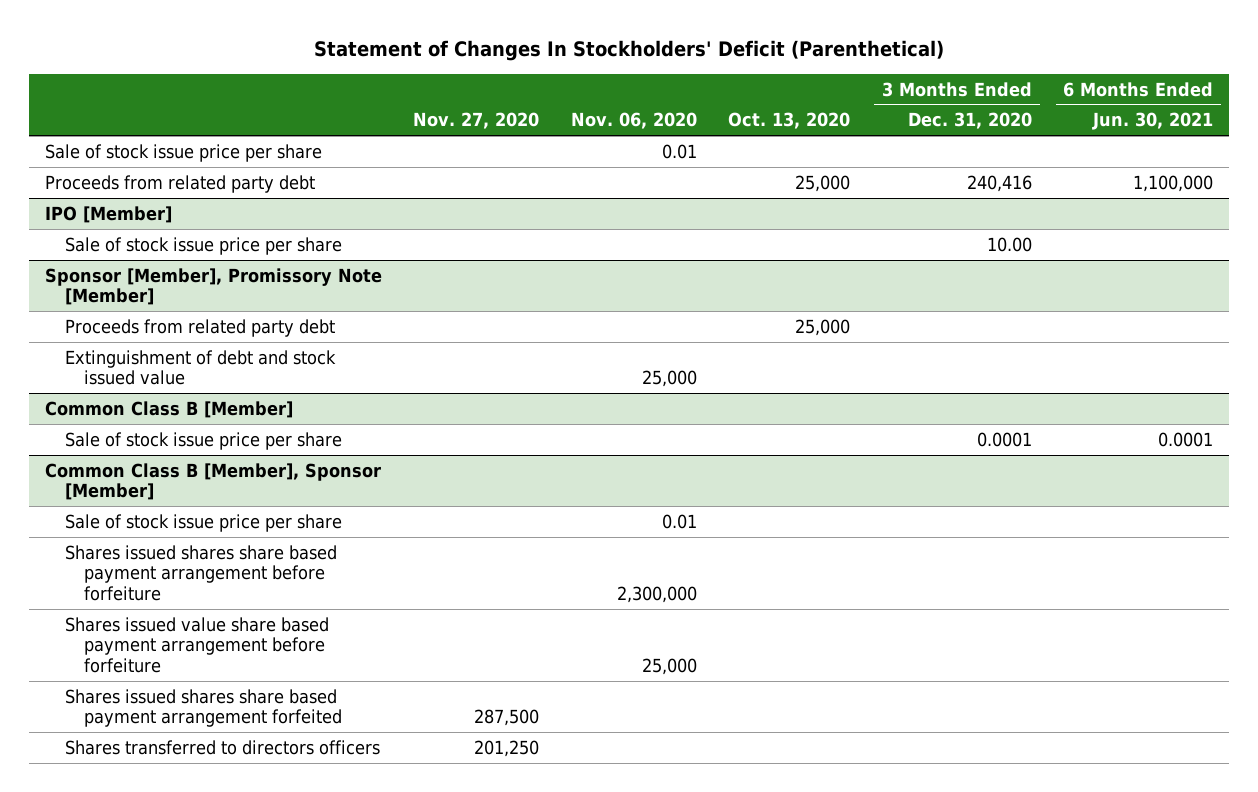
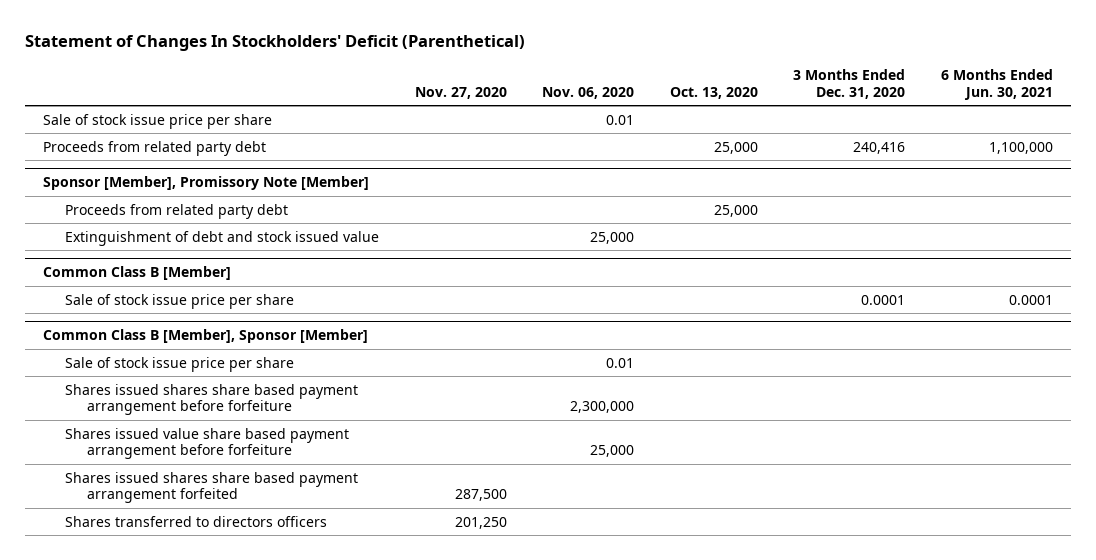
- IPO [Member]
- Sale of stock issue price per share | | | | 10.00 |

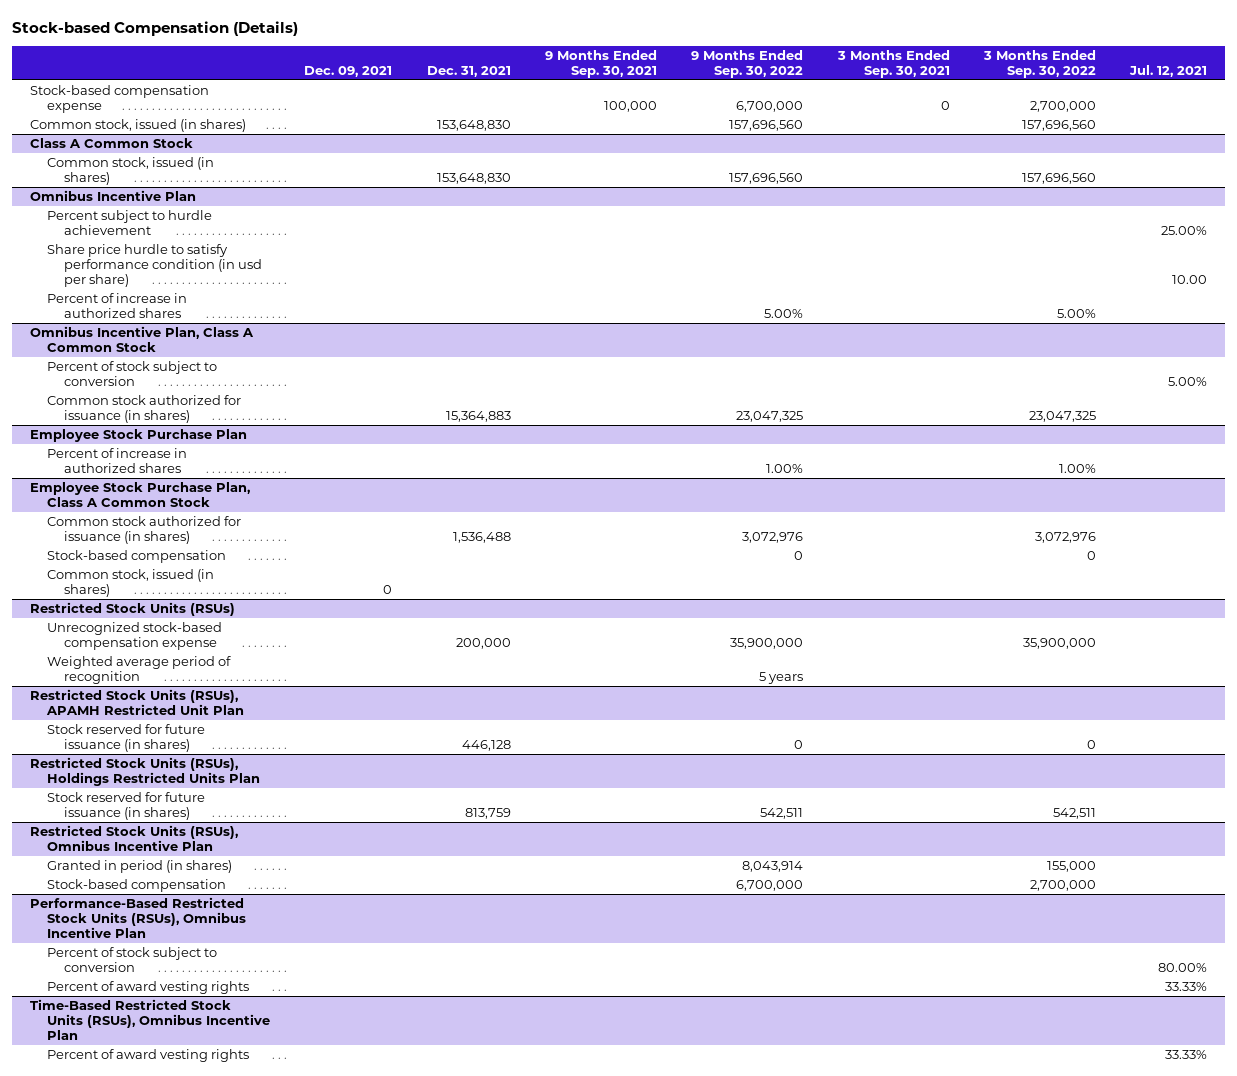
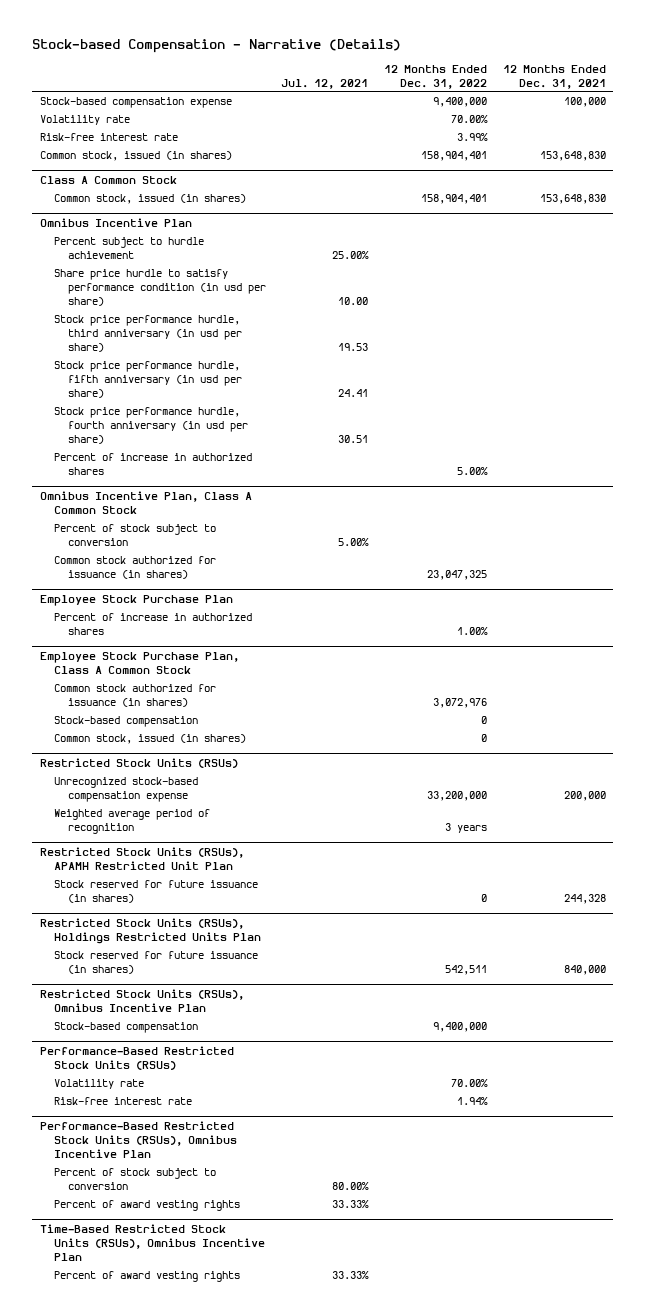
- Stock-based Compensation (Details)
+ Stock-based Compensation - Narrative (Details)
- | Dec. 09, 2021 | Dec. 31, 2021 | 9 Months Ended Sep. 30, 2021 | 9 Months Ended Sep. 30, 2022 | 3 Months Ended Sep. 30, 2021 | 3 Months Ended Sep. 30, 2022 | Jul. 12, 2021
+ | Jul. 12, 2021 | 12 Months Ended Dec. 31, 2022 | 12 Months Ended Dec. 31, 2021
+ Volatility rate | | 70.00% |
+ Risk-free interest rate | | 3.99% |
@ Omnibus Incentive Plan
+ Stock price performance hurdle, third anniversary (in usd per share) | 19.53 | |
+ Stock price performance hurdle, fifth anniversary (in usd per share) | 24.41 | |
+ Stock price performance hurdle, fourth anniversary (in usd per share) | 30.51 | |
@ Restricted Stock Units (RSUs), Omnibus Incentive Plan
- Granted in period (in shares) | | | | 8,043,914 | | 155,000 |
+ Performance-Based Restricted Stock Units (RSUs)
+ Volatility rate | | 70.00% |
+ Risk-free interest rate | | 1.94% |

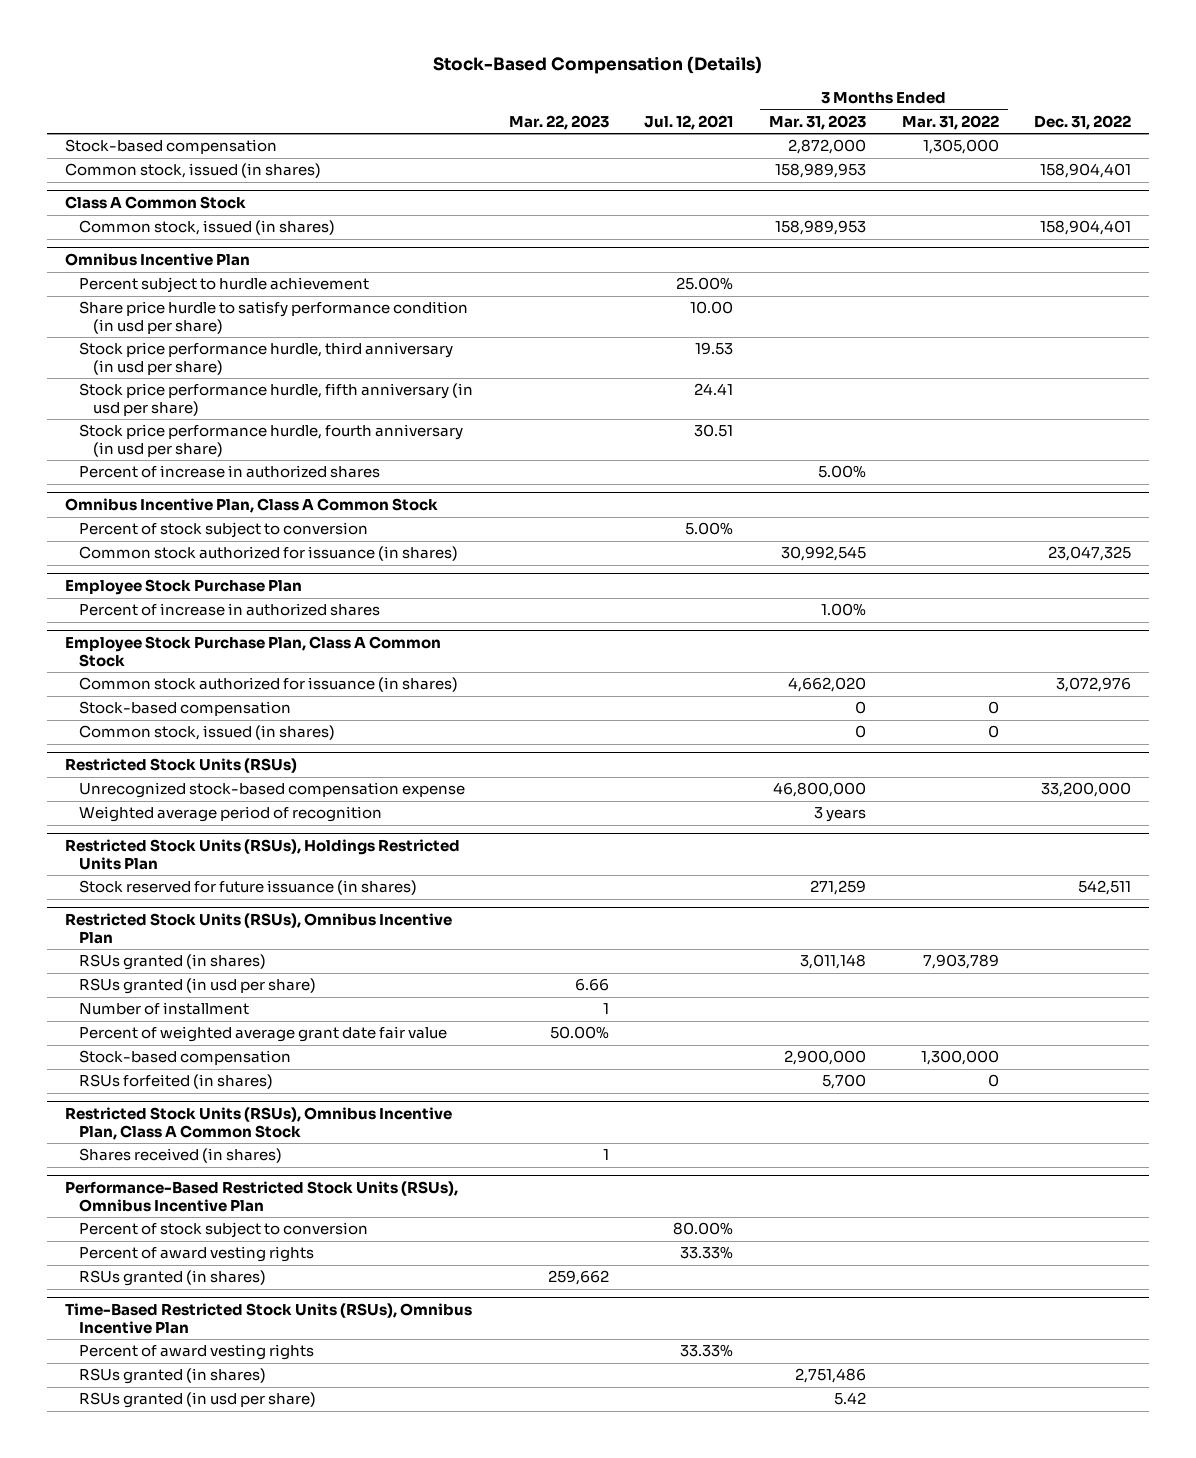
- Stock-based Compensation - Narrative (Details)
+ Stock-Based Compensation (Details)
- | Jul. 12, 2021 | 12 Months Ended Dec. 31, 2022 | 12 Months Ended Dec. 31, 2021
+ | Mar. 22, 2023 | Jul. 12, 2021 | 3 Months Ended Mar. 31, 2023 | 3 Months Ended Mar. 31, 2022 | Dec. 31, 2022
- Stock-based compensation expense | | 9,400,000 | 100,000
- Volatility rate | | 70.00% |
- Risk-free interest rate | | 3.99% |
+ Stock-based compensation | | | 2,872,000 | 1,305,000 |
- Restricted Stock Units (RSUs), APAMH Restricted Unit Plan
- Stock reserved for future issuance (in shares) | | 0 | 244,328
@ Restricted Stock Units (RSUs), Omnibus Incentive Plan
+ RSUs granted (in shares) | | | 3,011,148 | 7,903,789 |
+ RSUs granted (in usd per share) | 6.66 | | | |
+ Number of installment | 1 | | | |
+ Percent of weighted average grant date fair value | 50.00% | | | |
- Performance-Based Restricted Stock Units (RSUs)
- Volatility rate | | 70.00% |
- Risk-free interest rate | | 1.94% |
@ Restricted Stock Units (RSUs), Omnibus Incentive Plan
+ RSUs forfeited (in shares) | | | 5,700 | 0 |
+ Restricted Stock Units (RSUs), Omnibus Incentive Plan, Class A Common Stock
+ Shares received (in shares) | 1 | | | |
@ Performance-Based Restricted Stock Units (RSUs), Omnibus Incentive Plan
+ RSUs granted (in shares) | 259,662 | | | |
@ Time-Based Restricted Stock Units (RSUs), Omnibus Incentive Plan
+ RSUs granted (in shares) | | | 2,751,486 | |
+ RSUs granted (in usd per share) | | | 5.42 | |

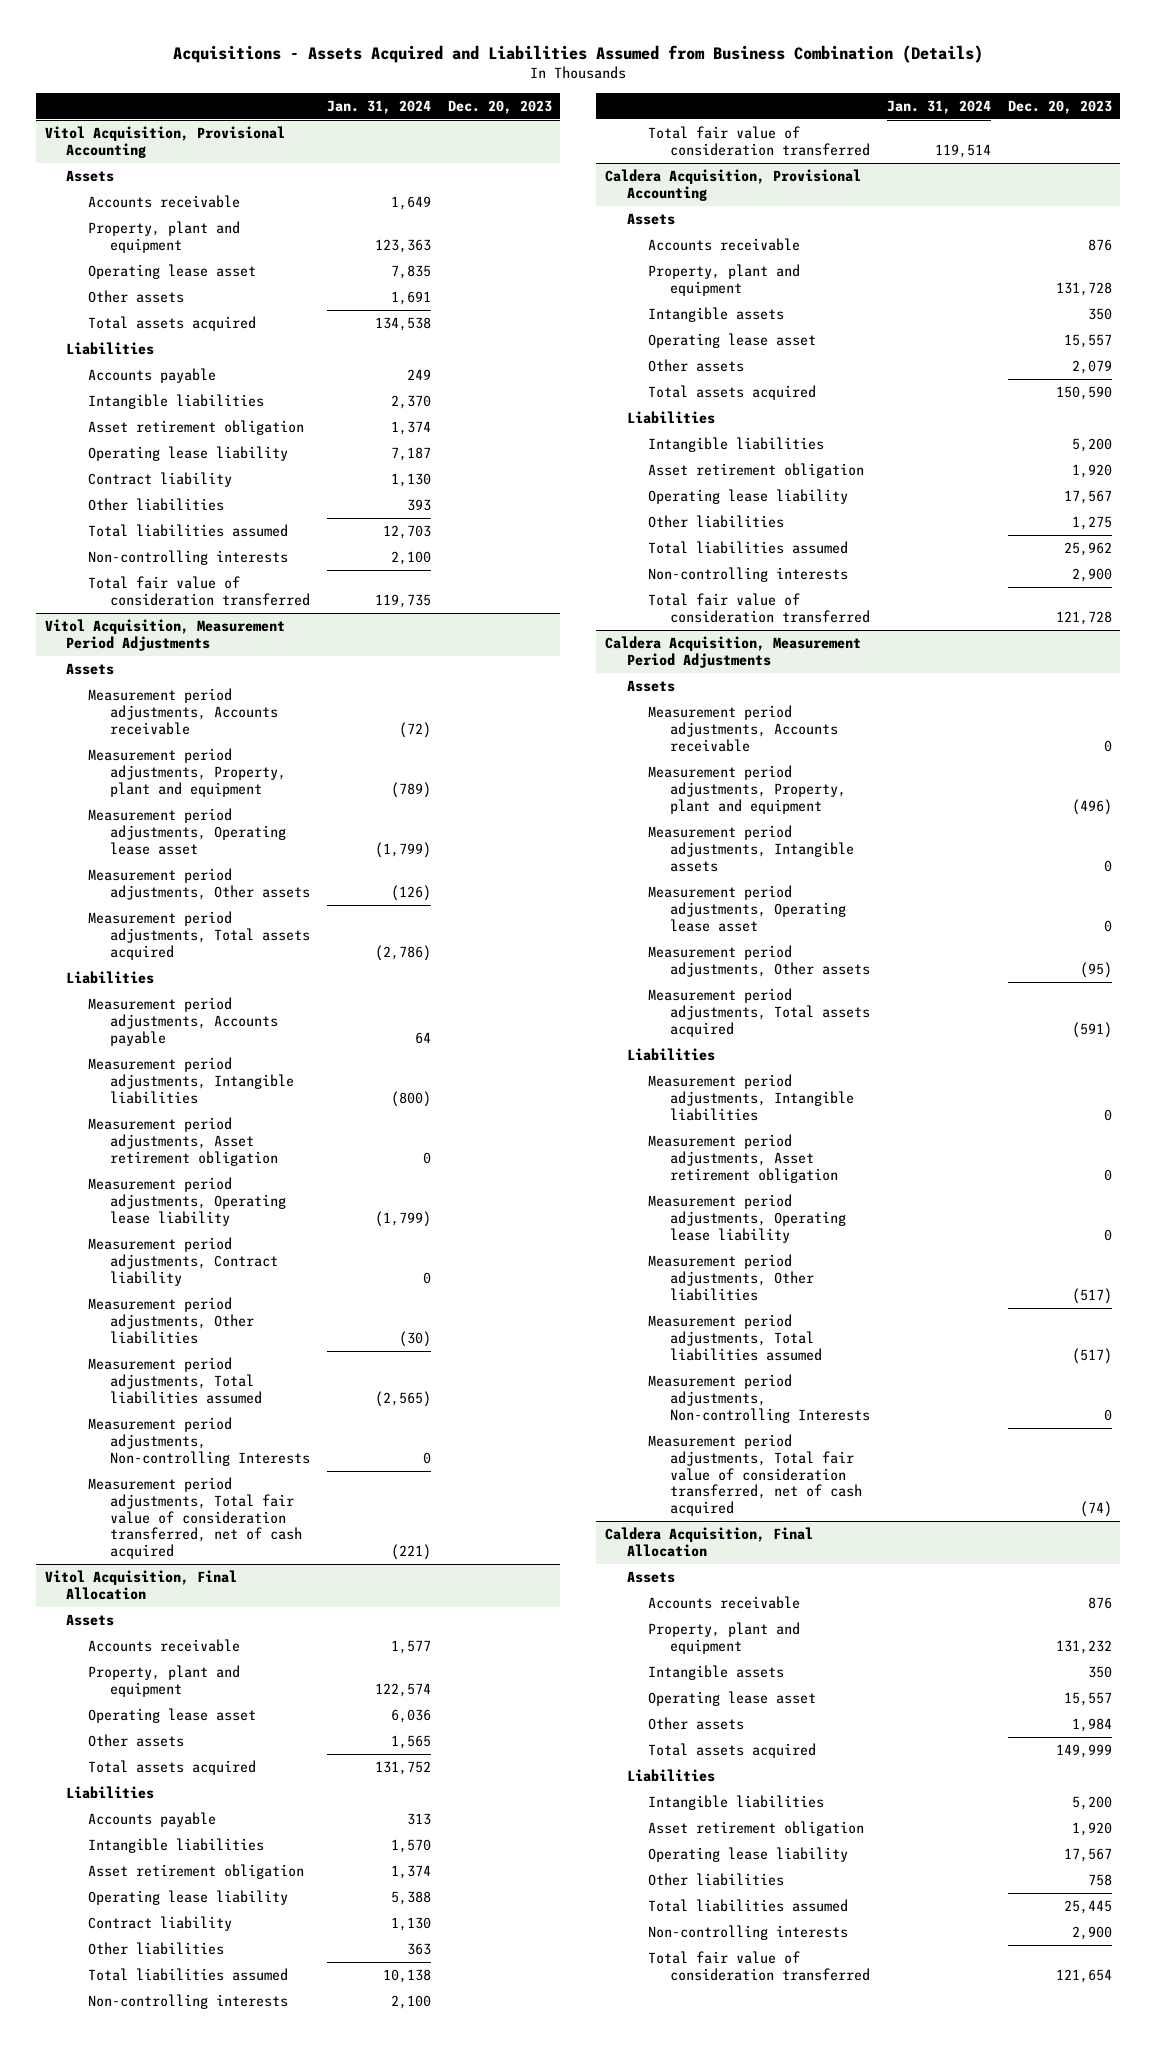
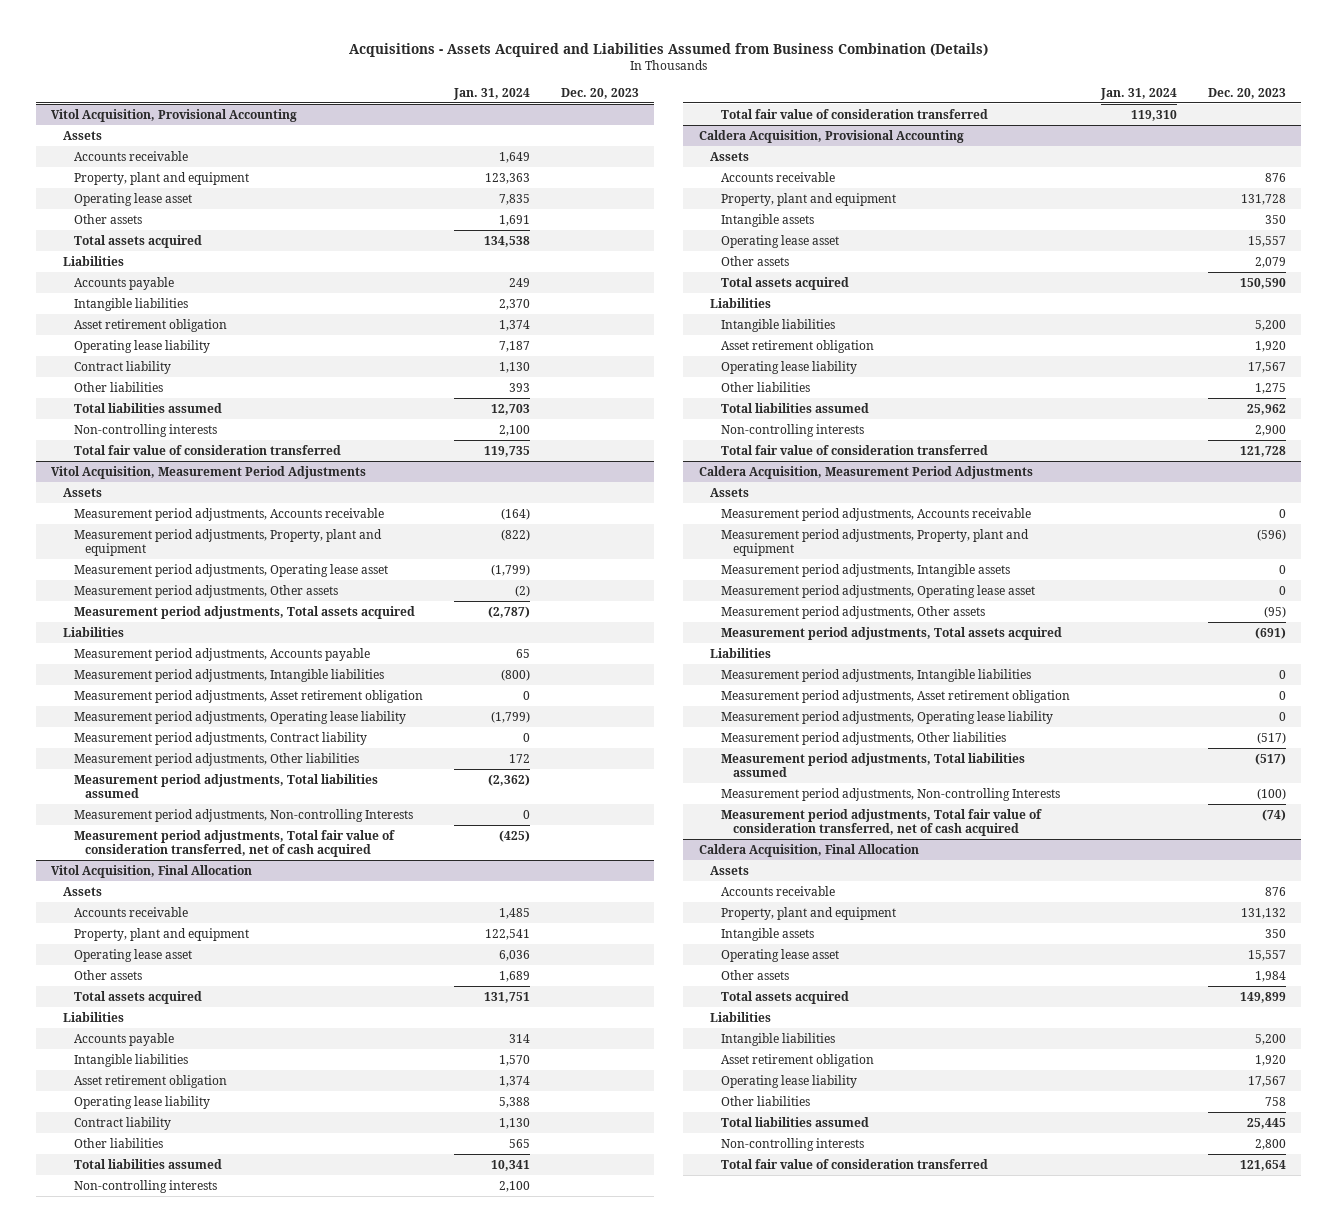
@ Vitol Acquisition, Measurement Period Adjustments
- Measurement period adjustments, Accounts receivable | (72) |
- Measurement period adjustments, Property, plant and equipment | (789) |
+ Measurement period adjustments, Accounts receivable | (164) |
+ Measurement period adjustments, Property, plant and equipment | (822) |
- Measurement period adjustments, Other assets | (126) |
- Measurement period adjustments, Total assets acquired | (2,786) |
+ Measurement period adjustments, Other assets | (2) |
+ Measurement period adjustments, Total assets acquired | (2,787) |
- Measurement period adjustments, Accounts payable | 64 |
+ Measurement period adjustments, Accounts payable | 65 |
- Measurement period adjustments, Other liabilities | (30) |
- Measurement period adjustments, Total liabilities assumed | (2,565) |
+ Measurement period adjustments, Other liabilities | 172 |
+ Measurement period adjustments, Total liabilities assumed | (2,362) |
- Measurement period adjustments, Total fair value of consideration transferred, net of cash acquired | (221) |
+ Measurement period adjustments, Total fair value of consideration transferred, net of cash acquired | (425) |
@ Vitol Acquisition, Final Allocation
- Accounts receivable | 1,577 |
- Property, plant and equipment | 122,574 |
+ Accounts receivable | 1,485 |
+ Property, plant and equipment | 122,541 |
- Other assets | 1,565 |
- Total assets acquired | 131,752 |
+ Other assets | 1,689 |
+ Total assets acquired | 131,751 |
- Accounts payable | 313 |
+ Accounts payable | 314 |
- Other liabilities | 363 |
- Total liabilities assumed | 10,138 |
+ Other liabilities | 565 |
+ Total liabilities assumed | 10,341 |
- Total fair value of consideration transferred | 119,514 |
+ Total fair value of consideration transferred | 119,310 |
@ Caldera Acquisition, Measurement Period Adjustments
- Measurement period adjustments, Property, plant and equipment | | (496)
+ Measurement period adjustments, Property, plant and equipment | | (596)
- Measurement period adjustments, Total assets acquired | | (591)
+ Measurement period adjustments, Total assets acquired | | (691)
- Measurement period adjustments, Non-controlling Interests | | 0
+ Measurement period adjustments, Non-controlling Interests | | (100)
@ Caldera Acquisition, Final Allocation
- Property, plant and equipment | | 131,232
+ Property, plant and equipment | | 131,132
- Total assets acquired | | 149,999
+ Total assets acquired | | 149,899
- Non-controlling interests | | 2,900
+ Non-controlling interests | | 2,800

